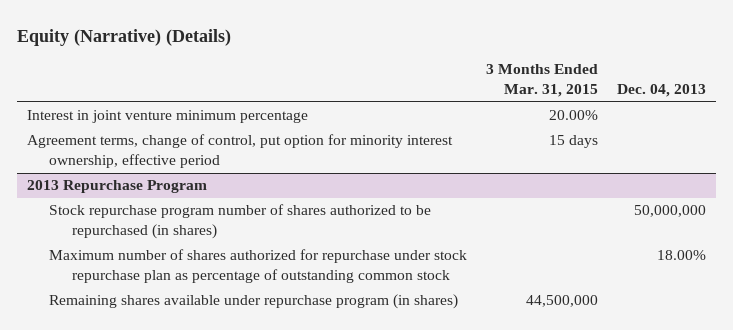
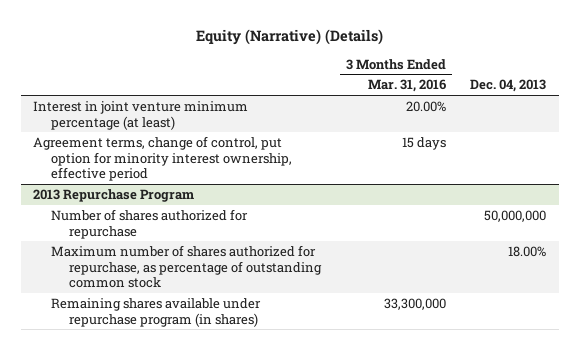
- | 3 Months Ended Mar. 31, 2015 | Dec. 04, 2013
+ | 3 Months Ended Mar. 31, 2016 | Dec. 04, 2013
- Interest in joint venture minimum percentage | 20.00% |
+ Interest in joint venture minimum percentage (at least) | 20.00% |
@ 2013 Repurchase Program
- Stock repurchase program number of shares authorized to be repurchased (in shares) | | 50,000,000
- Maximum number of shares authorized for repurchase under stock repurchase plan as percentage of outstanding common stock | | 18.00%
+ Number of shares authorized for repurchase | | 50,000,000
+ Maximum number of shares authorized for repurchase, as percentage of outstanding common stock | | 18.00%

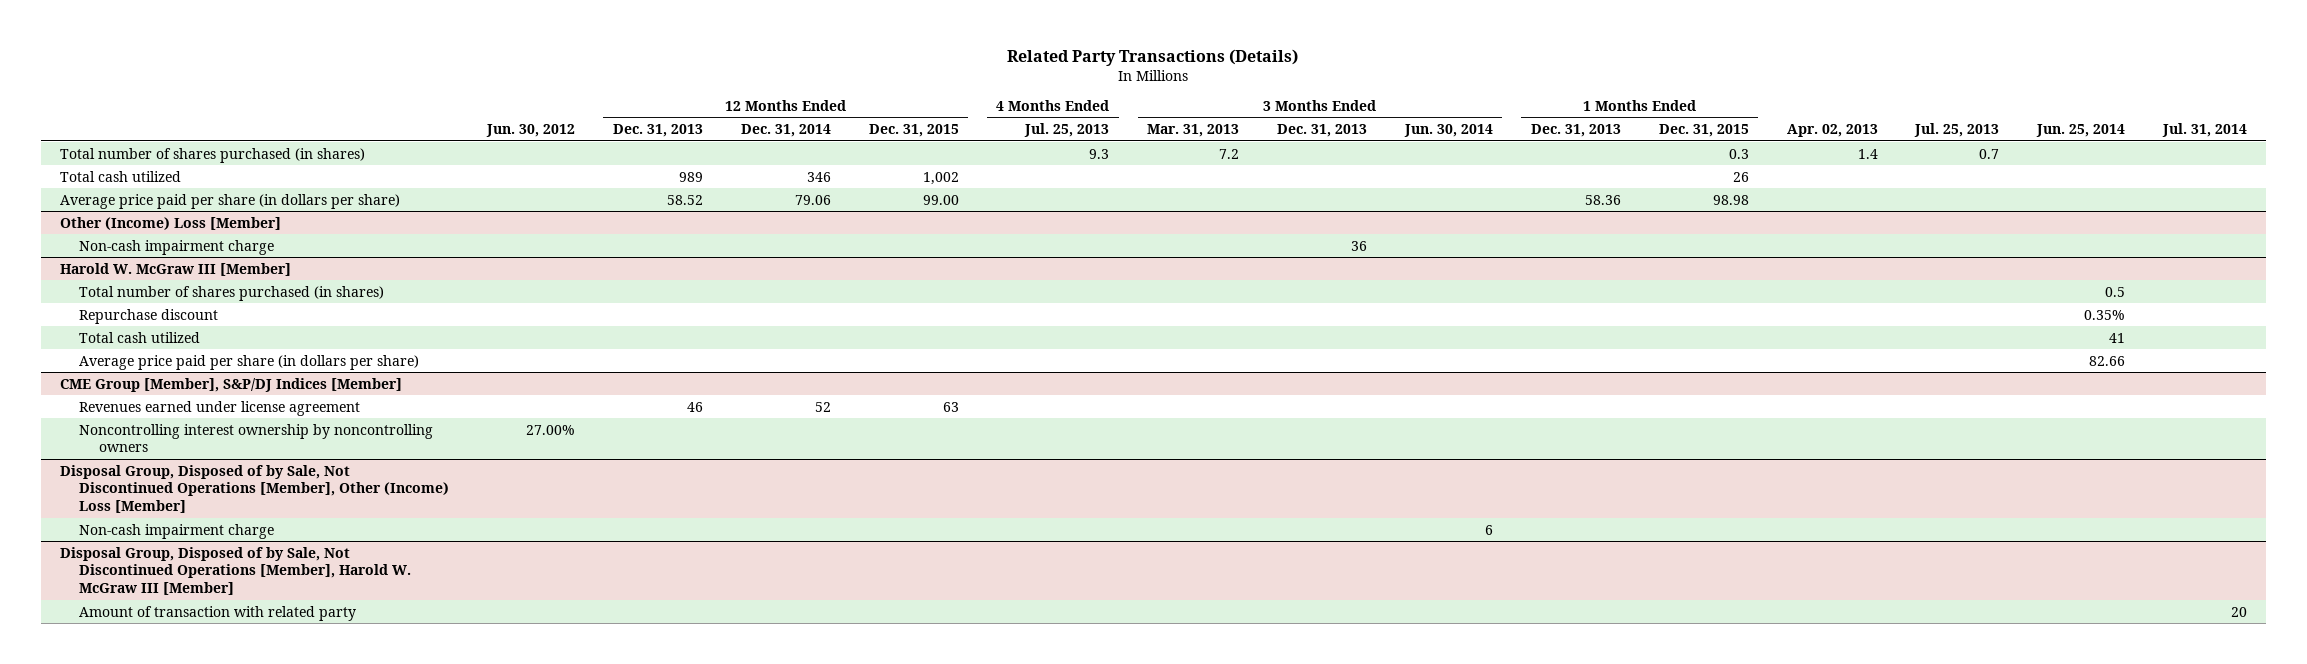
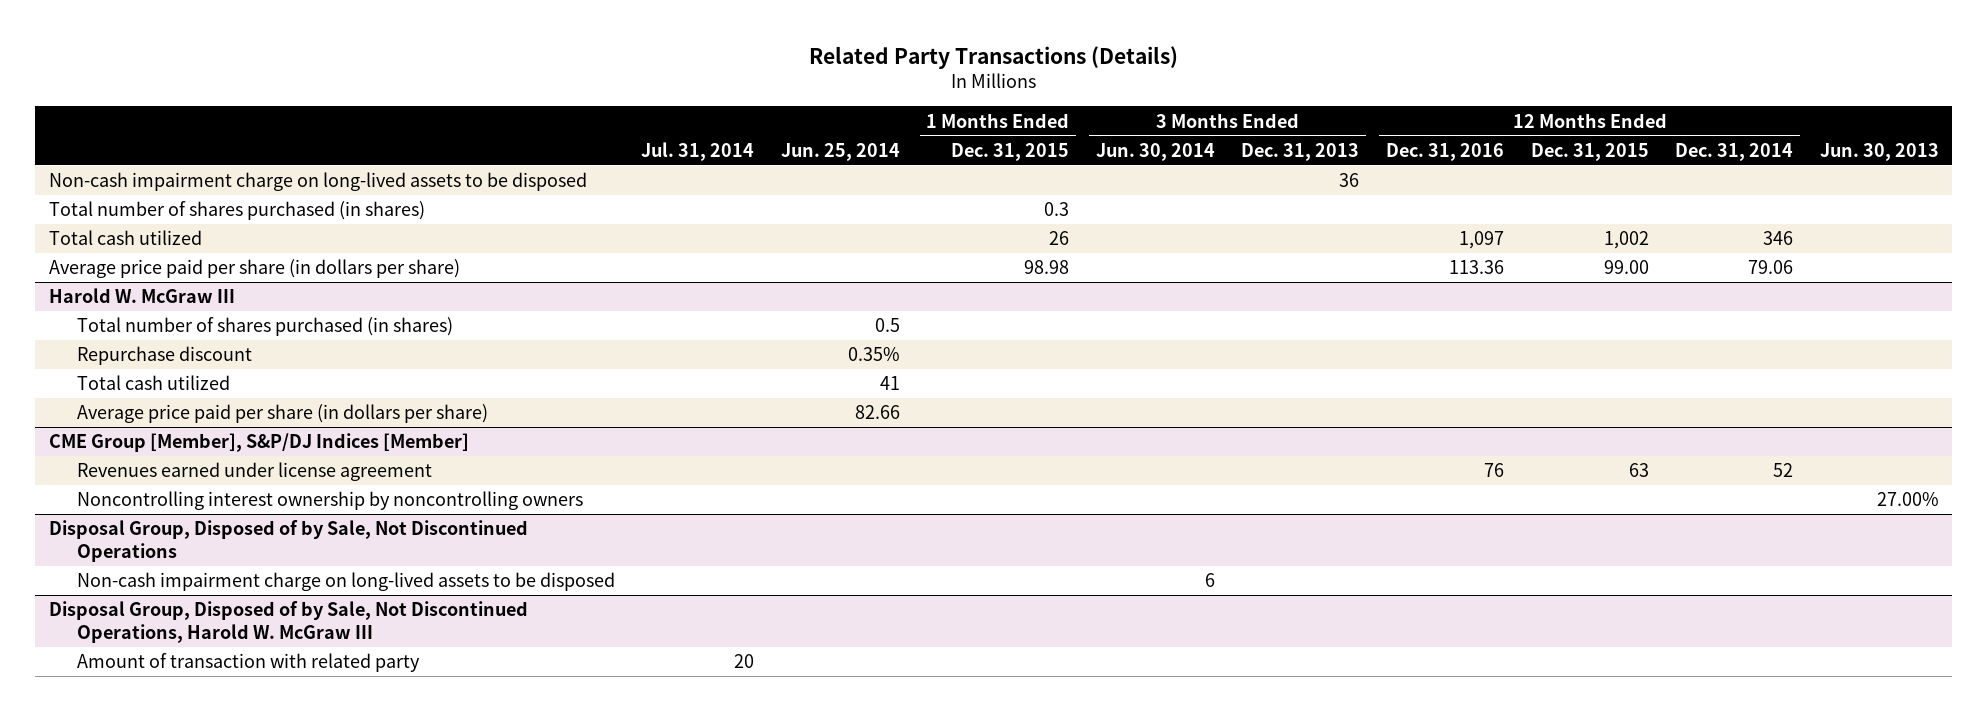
- | Jun. 30, 2012 | 12 Months Ended Dec. 31, 2013 | 12 Months Ended Dec. 31, 2014 | 12 Months Ended Dec. 31, 2015 | 4 Months Ended Jul. 25, 2013 | 3 Months Ended Mar. 31, 2013 | 3 Months Ended Dec. 31, 2013 | 3 Months Ended Jun. 30, 2014 | 1 Months Ended Dec. 31, 2013 | 1 Months Ended Dec. 31, 2015 | Apr. 02, 2013 | Jul. 25, 2013 | Jun. 25, 2014 | Jul. 31, 2014
+ | Jul. 31, 2014 | Jun. 25, 2014 | 1 Months Ended Dec. 31, 2015 | 3 Months Ended Jun. 30, 2014 | 3 Months Ended Dec. 31, 2013 | 12 Months Ended Dec. 31, 2016 | 12 Months Ended Dec. 31, 2015 | 12 Months Ended Dec. 31, 2014 | Jun. 30, 2013
+ Non-cash impairment charge on long-lived assets to be disposed | | | | | 36 | | | |
- Other (Income) Loss [Member]
- Non-cash impairment charge | | | | | | | 36 | | | | | | |
- Harold W. McGraw III [Member]
+ Harold W. McGraw III
- Disposal Group, Disposed of by Sale, Not Discontinued Operations [Member], Other (Income) Loss [Member]
- Non-cash impairment charge | | | | | | | | 6 | | | | | |
- Disposal Group, Disposed of by Sale, Not Discontinued Operations [Member], Harold W. McGraw III [Member]
+ Disposal Group, Disposed of by Sale, Not Discontinued Operations
+ Non-cash impairment charge on long-lived assets to be disposed | | | | 6 | | | | |
+ Disposal Group, Disposed of by Sale, Not Discontinued Operations, Harold W. McGraw III

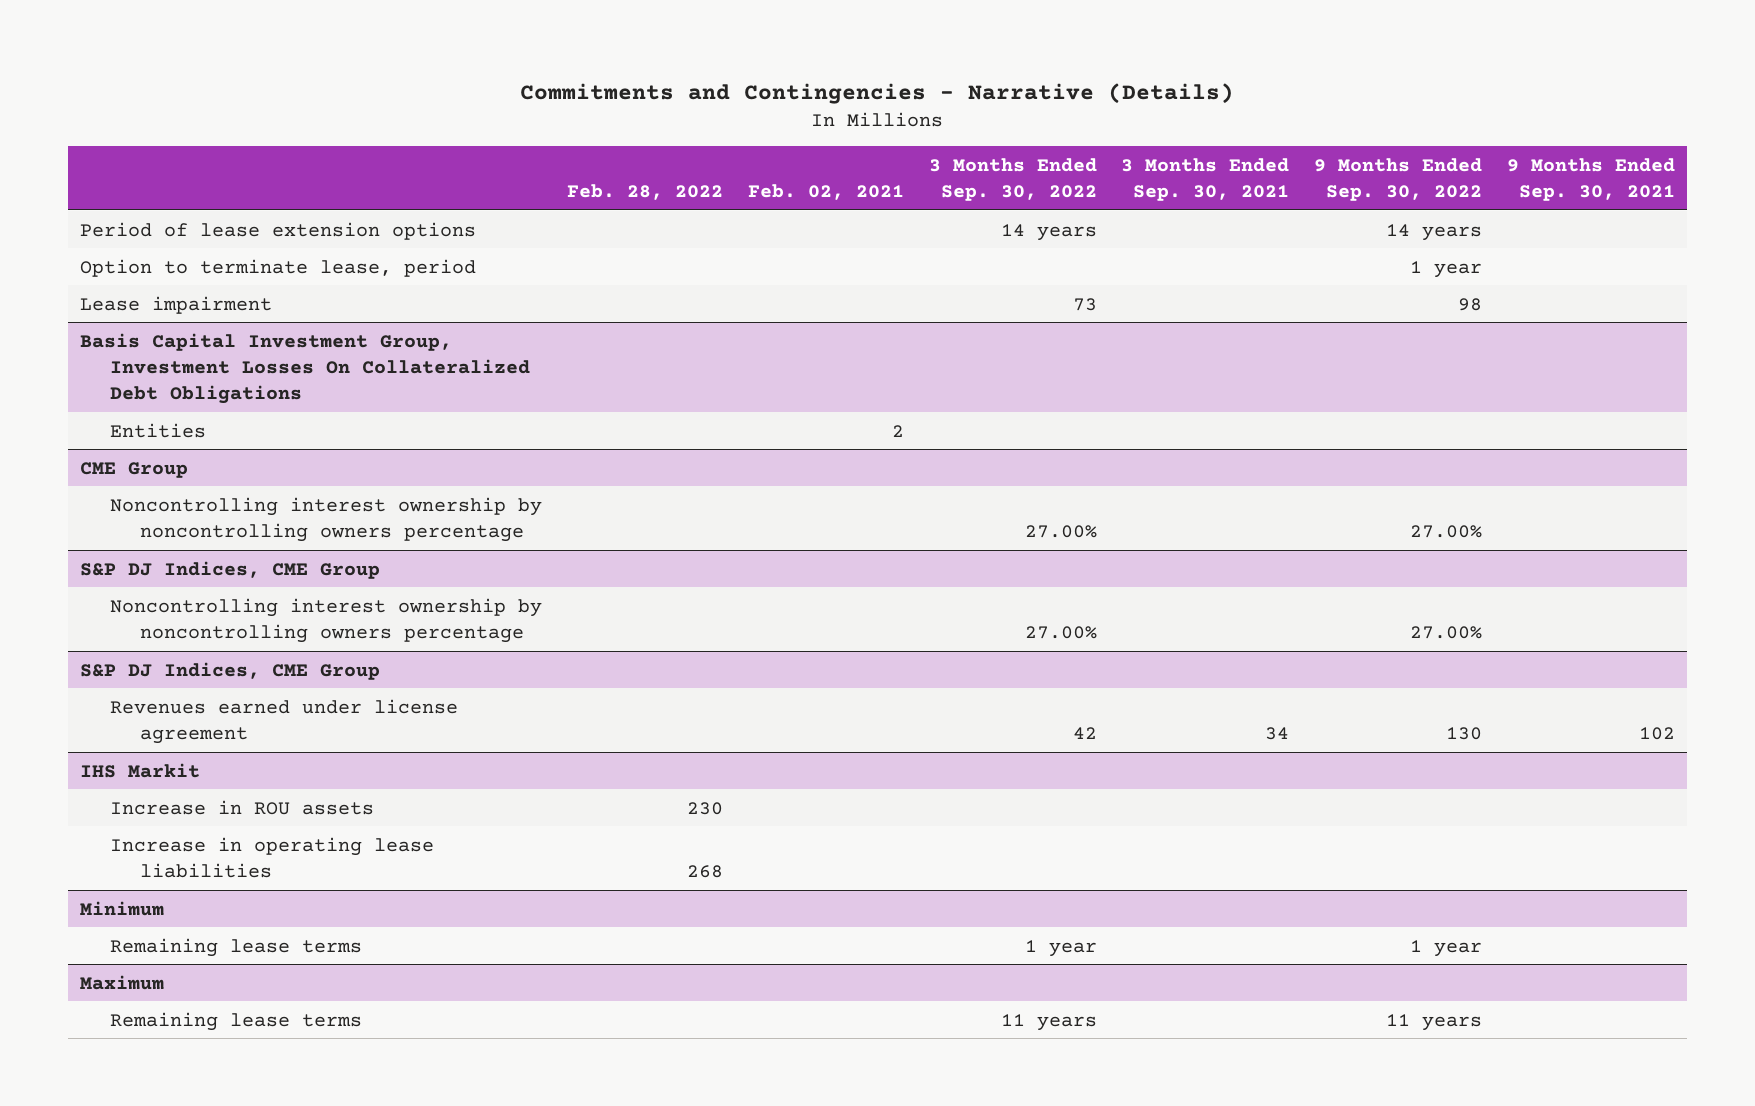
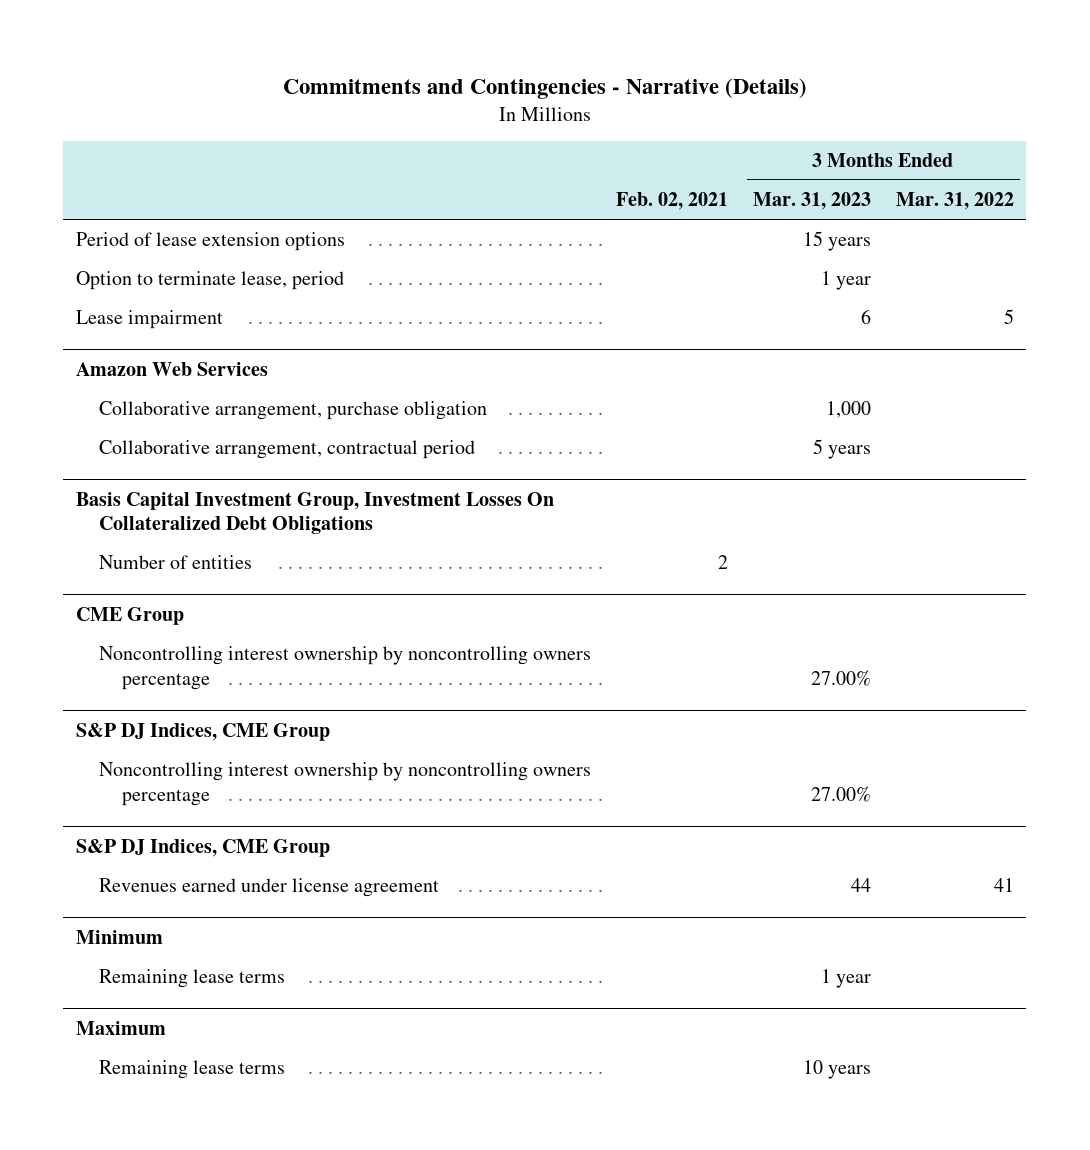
- | Feb. 28, 2022 | Feb. 02, 2021 | 3 Months Ended Sep. 30, 2022 | 3 Months Ended Sep. 30, 2021 | 9 Months Ended Sep. 30, 2022 | 9 Months Ended Sep. 30, 2021
+ | Feb. 02, 2021 | 3 Months Ended Mar. 31, 2023 | 3 Months Ended Mar. 31, 2022
+ Amazon Web Services
+ Collaborative arrangement, purchase obligation | | 1,000 |
+ Collaborative arrangement, contractual period | | 5 years |
@ Basis Capital Investment Group, Investment Losses On Collateralized Debt Obligations
- Entities | | 2 | | | |
+ Number of entities | 2 | |
- IHS Markit
- Increase in ROU assets | 230 | | | | |
- Increase in operating lease liabilities | 268 | | | | |

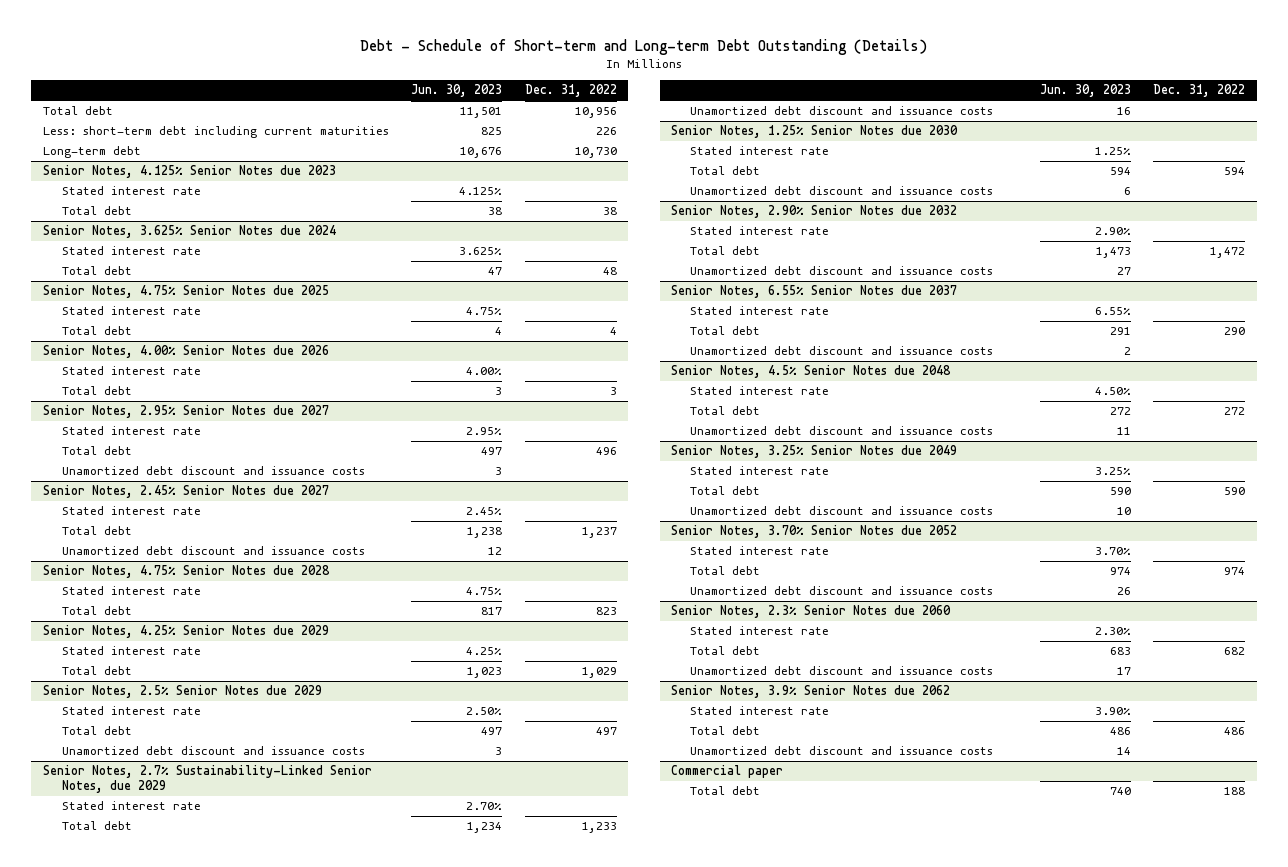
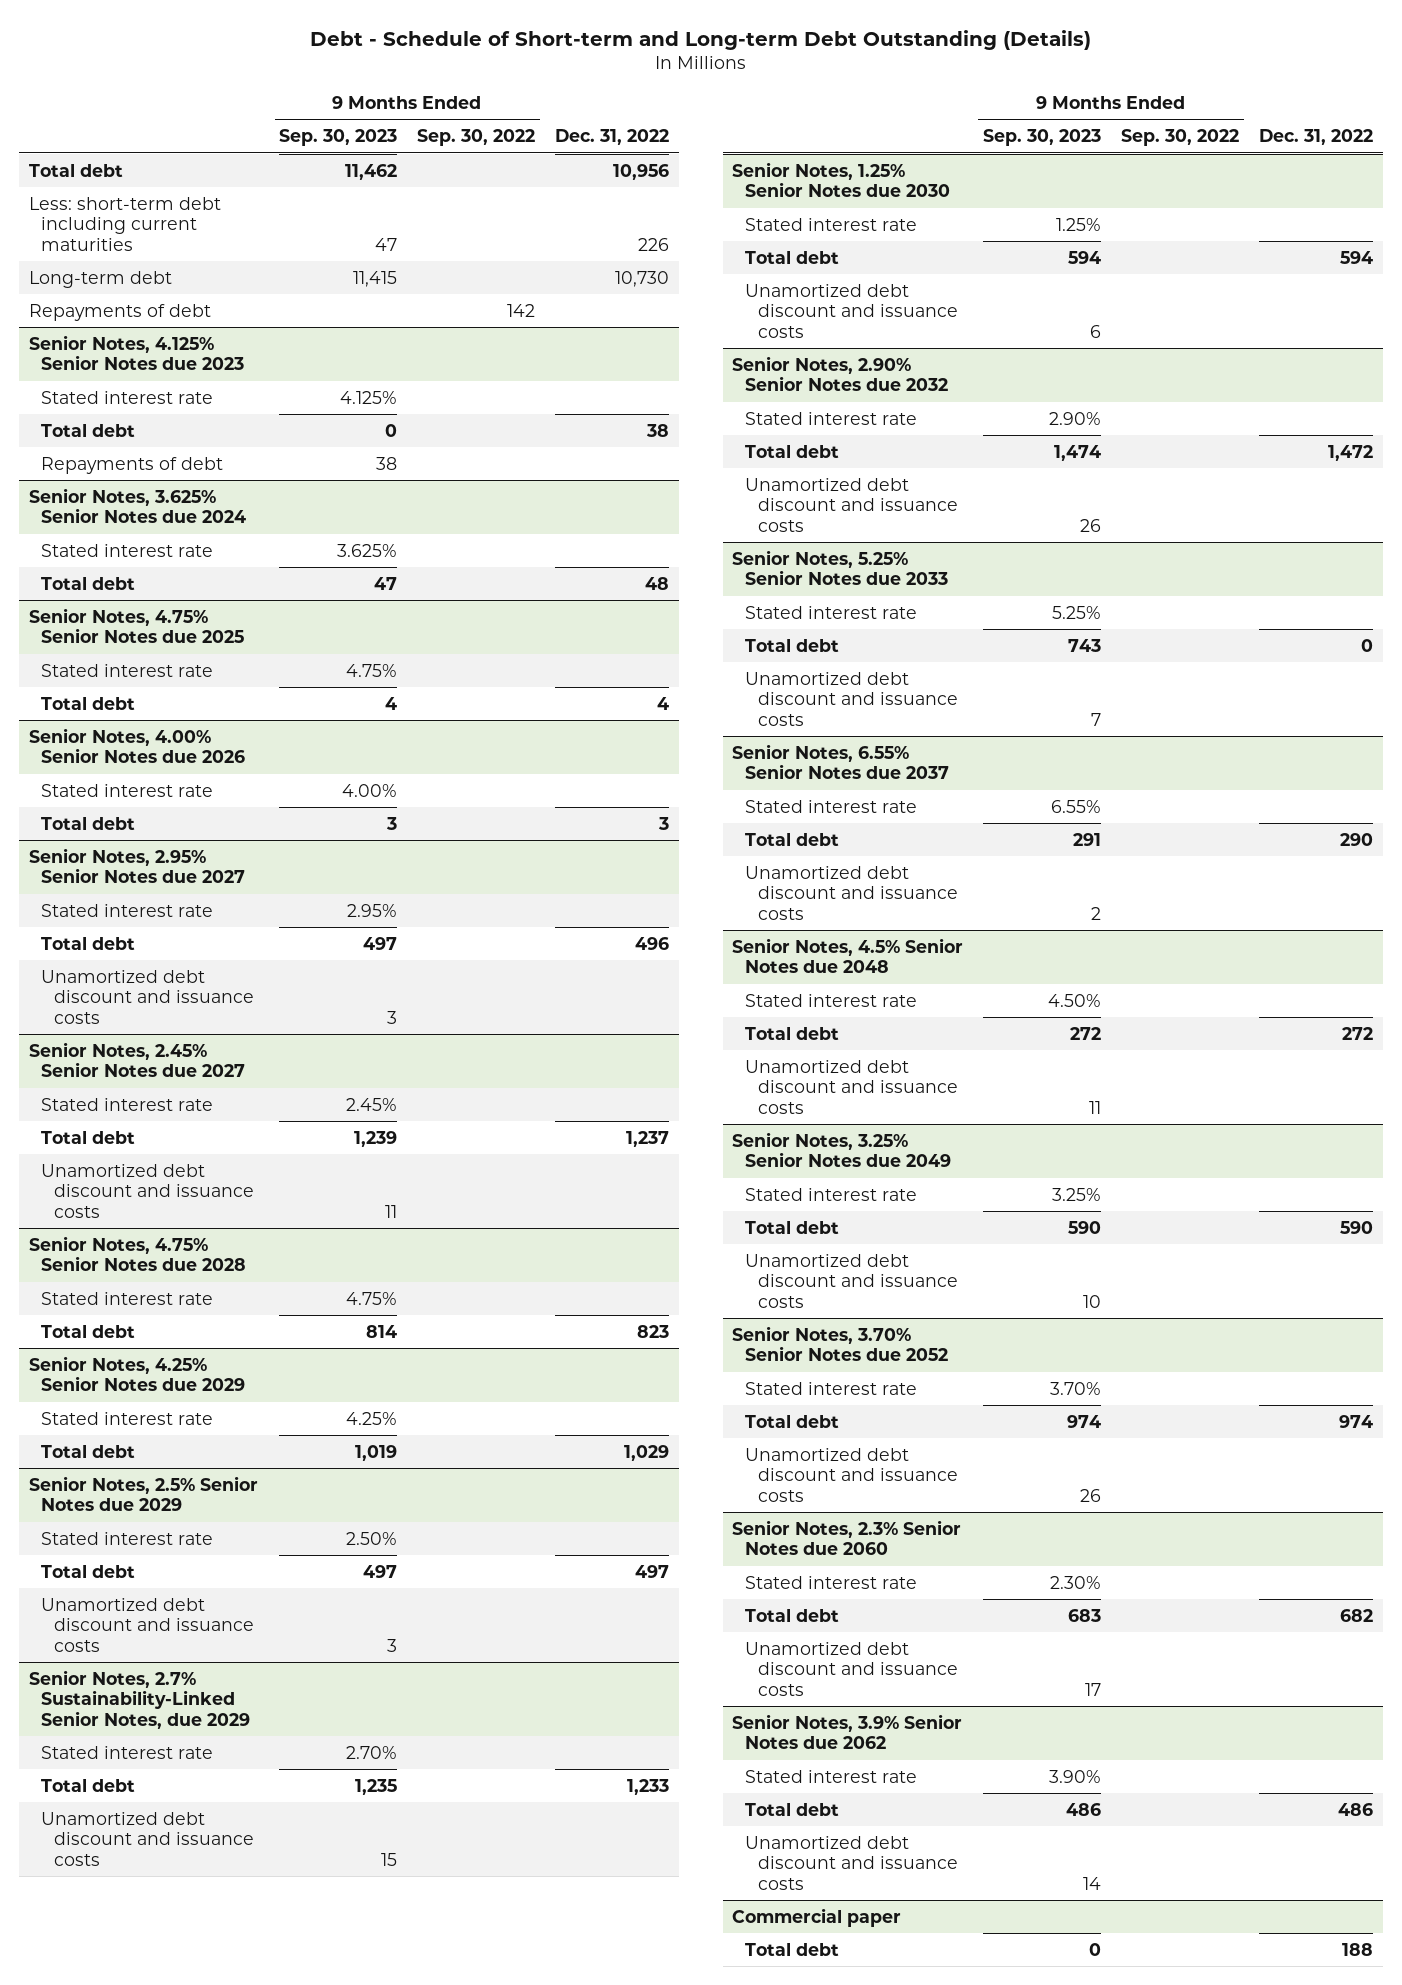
- | Jun. 30, 2023 | Dec. 31, 2022
+ | 9 Months Ended Sep. 30, 2023 | 9 Months Ended Sep. 30, 2022 | Dec. 31, 2022
+ Repayments of debt | | 142 |
@ Senior Notes, 4.125% Senior Notes due 2023
+ Repayments of debt | 38 | |
+ Senior Notes, 5.25% Senior Notes due 2033
+ Stated interest rate | 5.25% | |
+ Total debt | 743 | | 0
+ Unamortized debt discount and issuance costs | 7 | |

